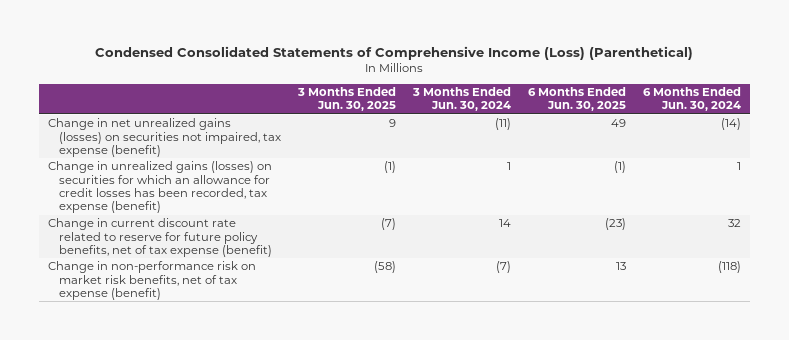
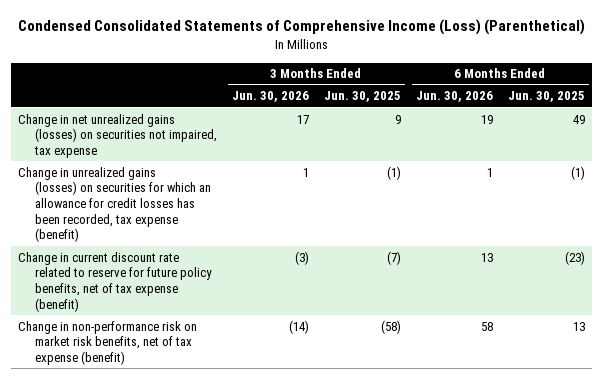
- | 3 Months Ended Jun. 30, 2025 | 3 Months Ended Jun. 30, 2024 | 6 Months Ended Jun. 30, 2025 | 6 Months Ended Jun. 30, 2024
+ | 3 Months Ended Jun. 30, 2026 | 3 Months Ended Jun. 30, 2025 | 6 Months Ended Jun. 30, 2026 | 6 Months Ended Jun. 30, 2025
- Change in net unrealized gains (losses) on securities not impaired, tax expense (benefit) | 9 | (11) | 49 | (14)
+ Change in net unrealized gains (losses) on securities not impaired, tax expense | 17 | 9 | 19 | 49

